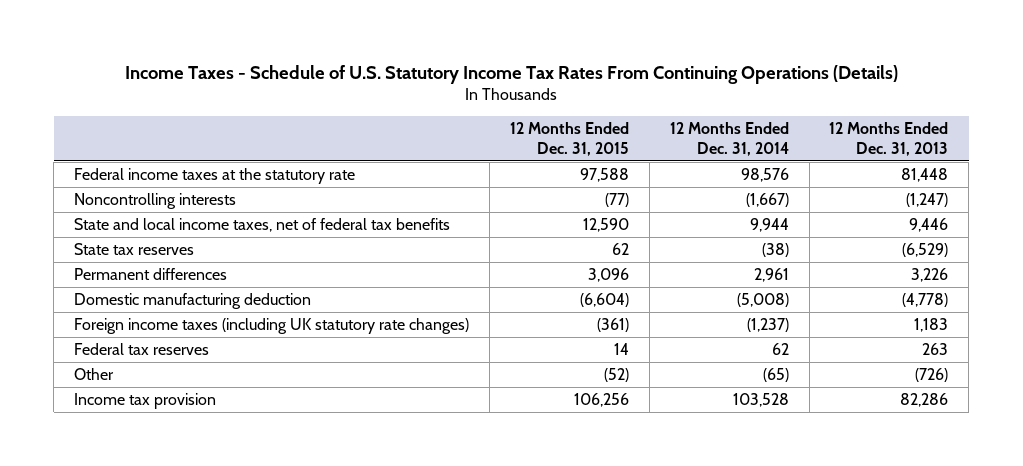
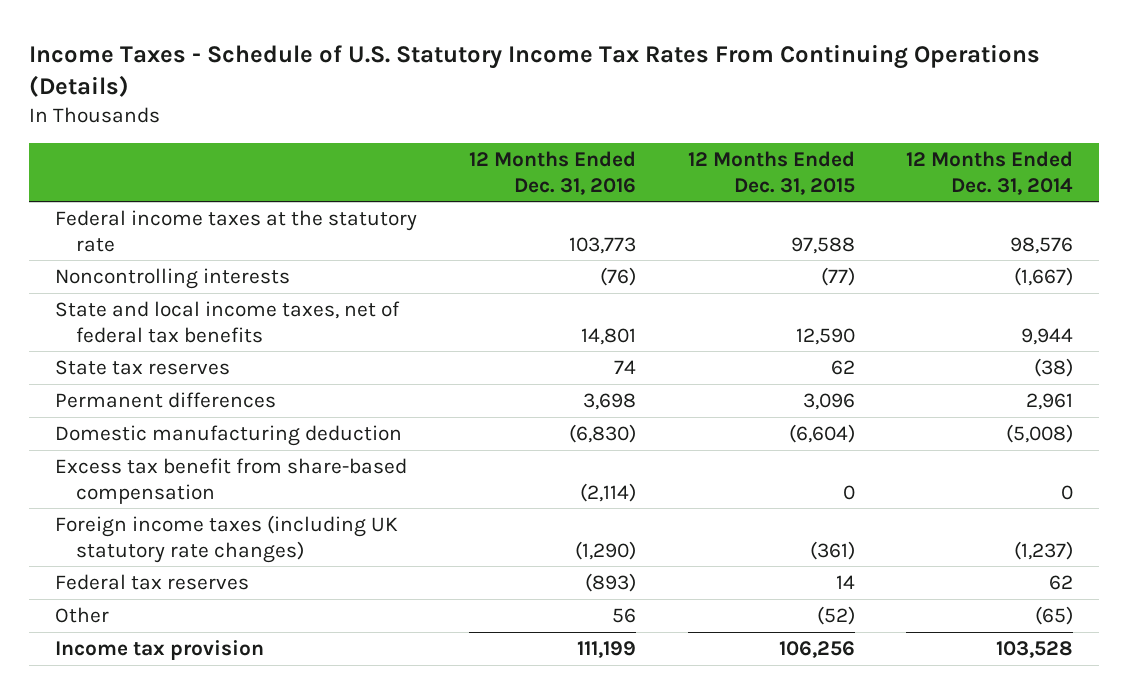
- | 12 Months Ended Dec. 31, 2015 | 12 Months Ended Dec. 31, 2014 | 12 Months Ended Dec. 31, 2013
+ | 12 Months Ended Dec. 31, 2016 | 12 Months Ended Dec. 31, 2015 | 12 Months Ended Dec. 31, 2014
+ Excess tax benefit from share-based compensation | (2,114) | 0 | 0

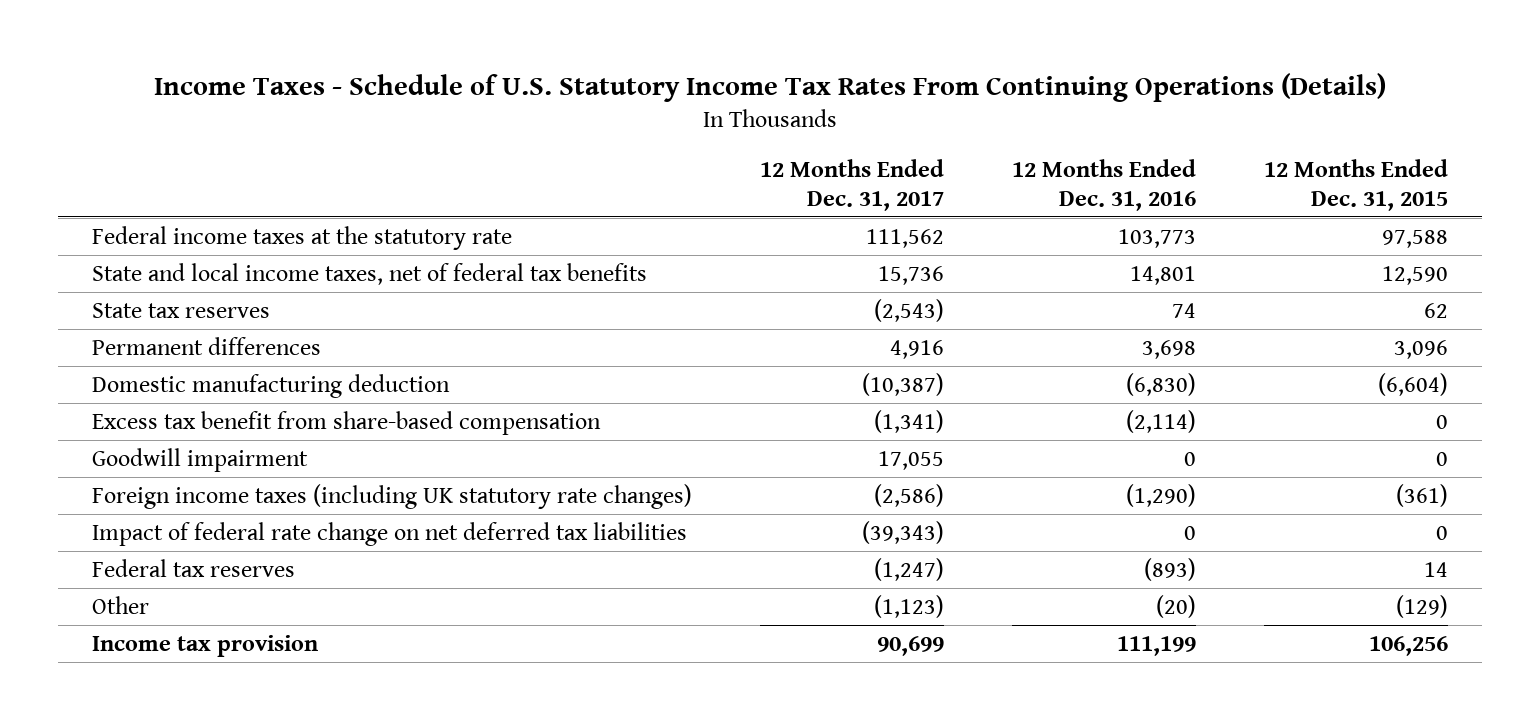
- | 12 Months Ended Dec. 31, 2016 | 12 Months Ended Dec. 31, 2015 | 12 Months Ended Dec. 31, 2014
+ | 12 Months Ended Dec. 31, 2017 | 12 Months Ended Dec. 31, 2016 | 12 Months Ended Dec. 31, 2015
- Noncontrolling interests | (76) | (77) | (1,667)
+ Goodwill impairment | 17,055 | 0 | 0
+ Impact of federal rate change on net deferred tax liabilities | (39,343) | 0 | 0
- Other | 56 | (52) | (65)
+ Other | (1,123) | (20) | (129)

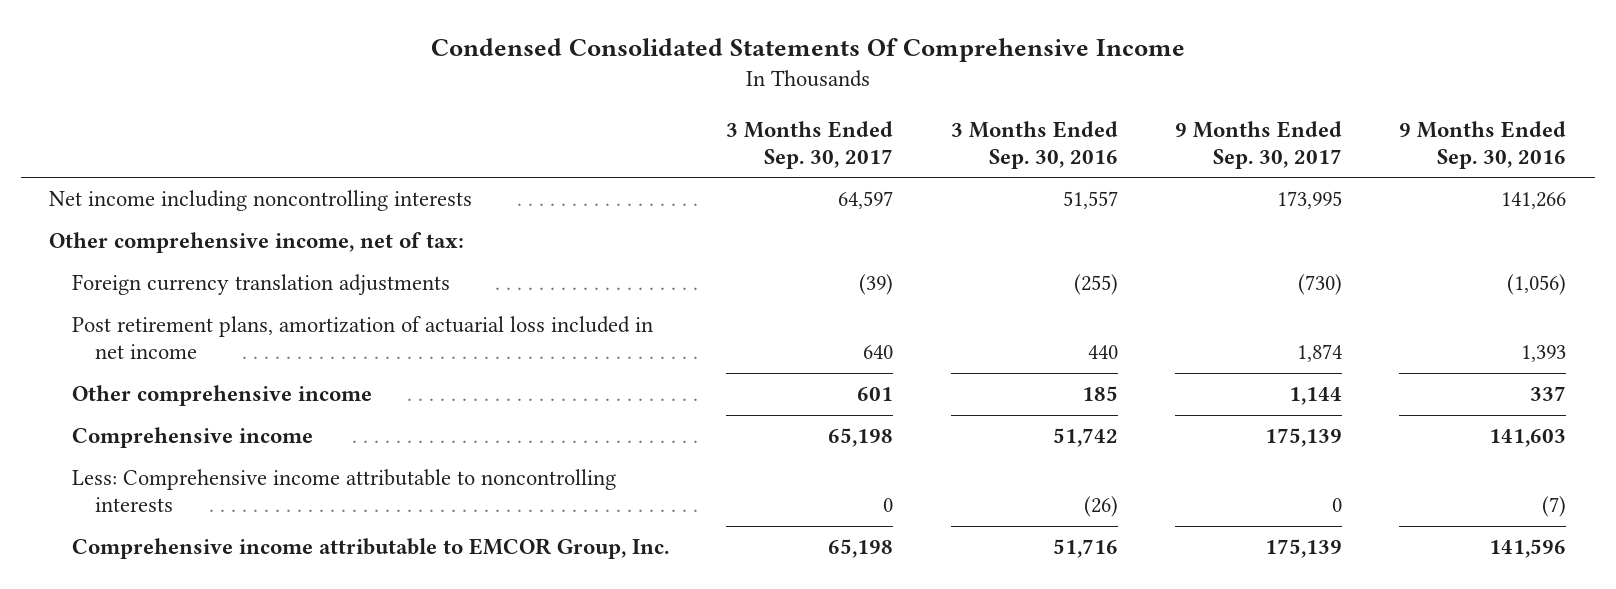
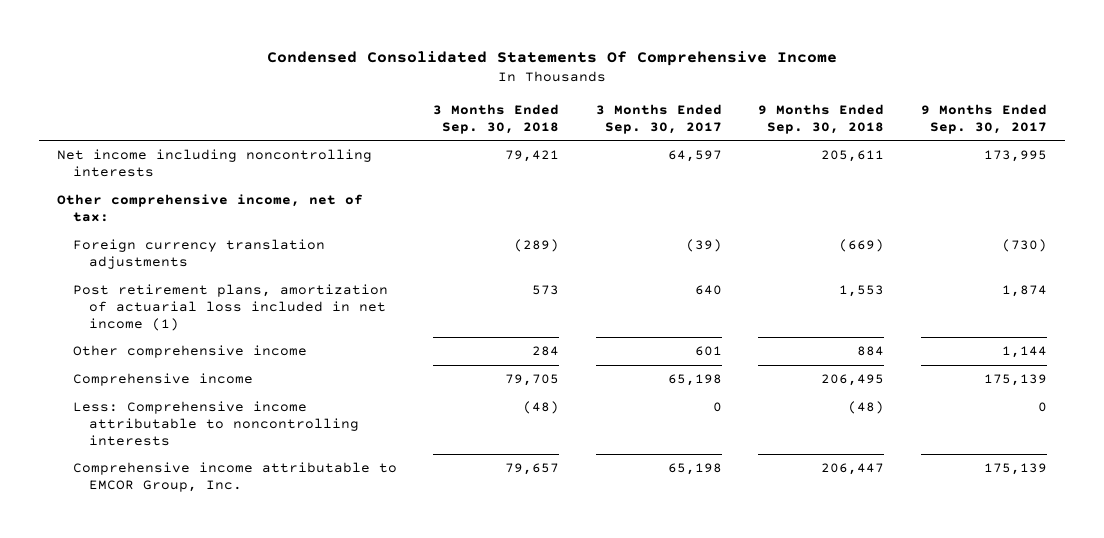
- | 3 Months Ended Sep. 30, 2017 | 3 Months Ended Sep. 30, 2016 | 9 Months Ended Sep. 30, 2017 | 9 Months Ended Sep. 30, 2016
+ | 3 Months Ended Sep. 30, 2018 | 3 Months Ended Sep. 30, 2017 | 9 Months Ended Sep. 30, 2018 | 9 Months Ended Sep. 30, 2017
- Post retirement plans, amortization of actuarial loss included in net income | 640 | 440 | 1,874 | 1,393
+ Post retirement plans, amortization of actuarial loss included in net income (1) | 573 | 640 | 1,553 | 1,874

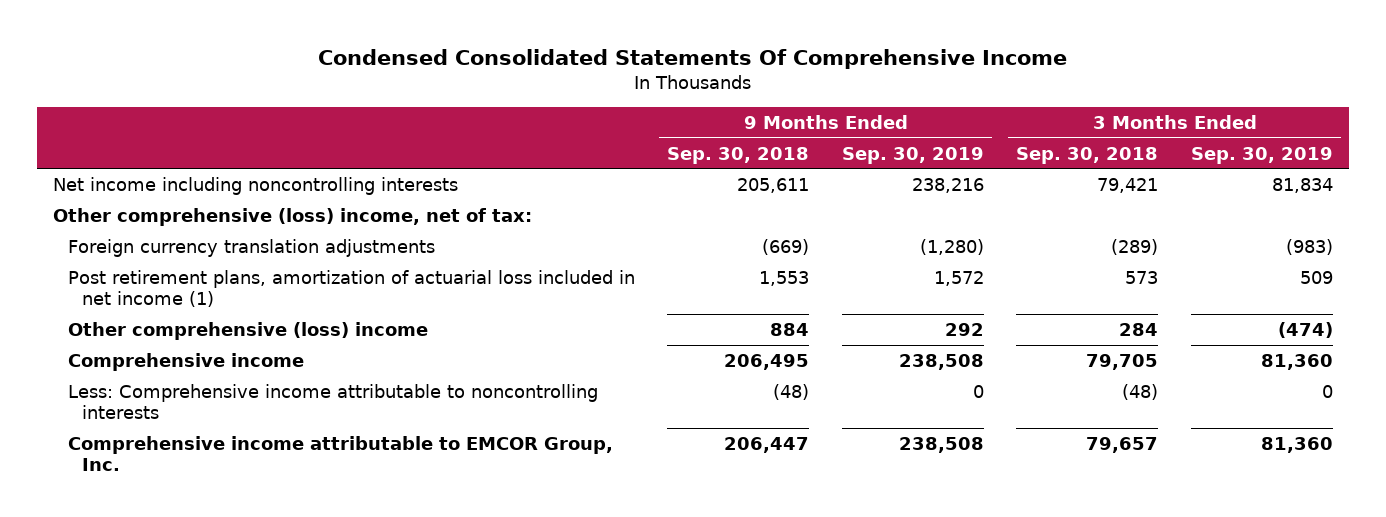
- | 3 Months Ended Sep. 30, 2018 | 3 Months Ended Sep. 30, 2017 | 9 Months Ended Sep. 30, 2018 | 9 Months Ended Sep. 30, 2017
+ | 9 Months Ended Sep. 30, 2018 | 9 Months Ended Sep. 30, 2019 | 3 Months Ended Sep. 30, 2018 | 3 Months Ended Sep. 30, 2019
- Other comprehensive income, net of tax:
+ Other comprehensive (loss) income, net of tax:
- Other comprehensive income | 284 | 601 | 884 | 1,144
+ Other comprehensive (loss) income | 884 | 292 | 284 | (474)

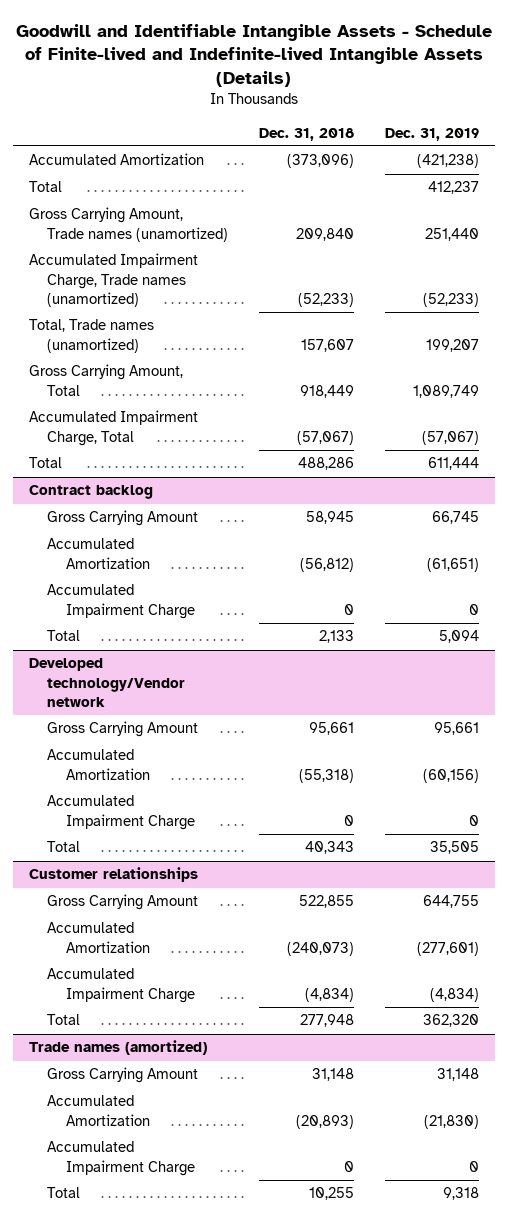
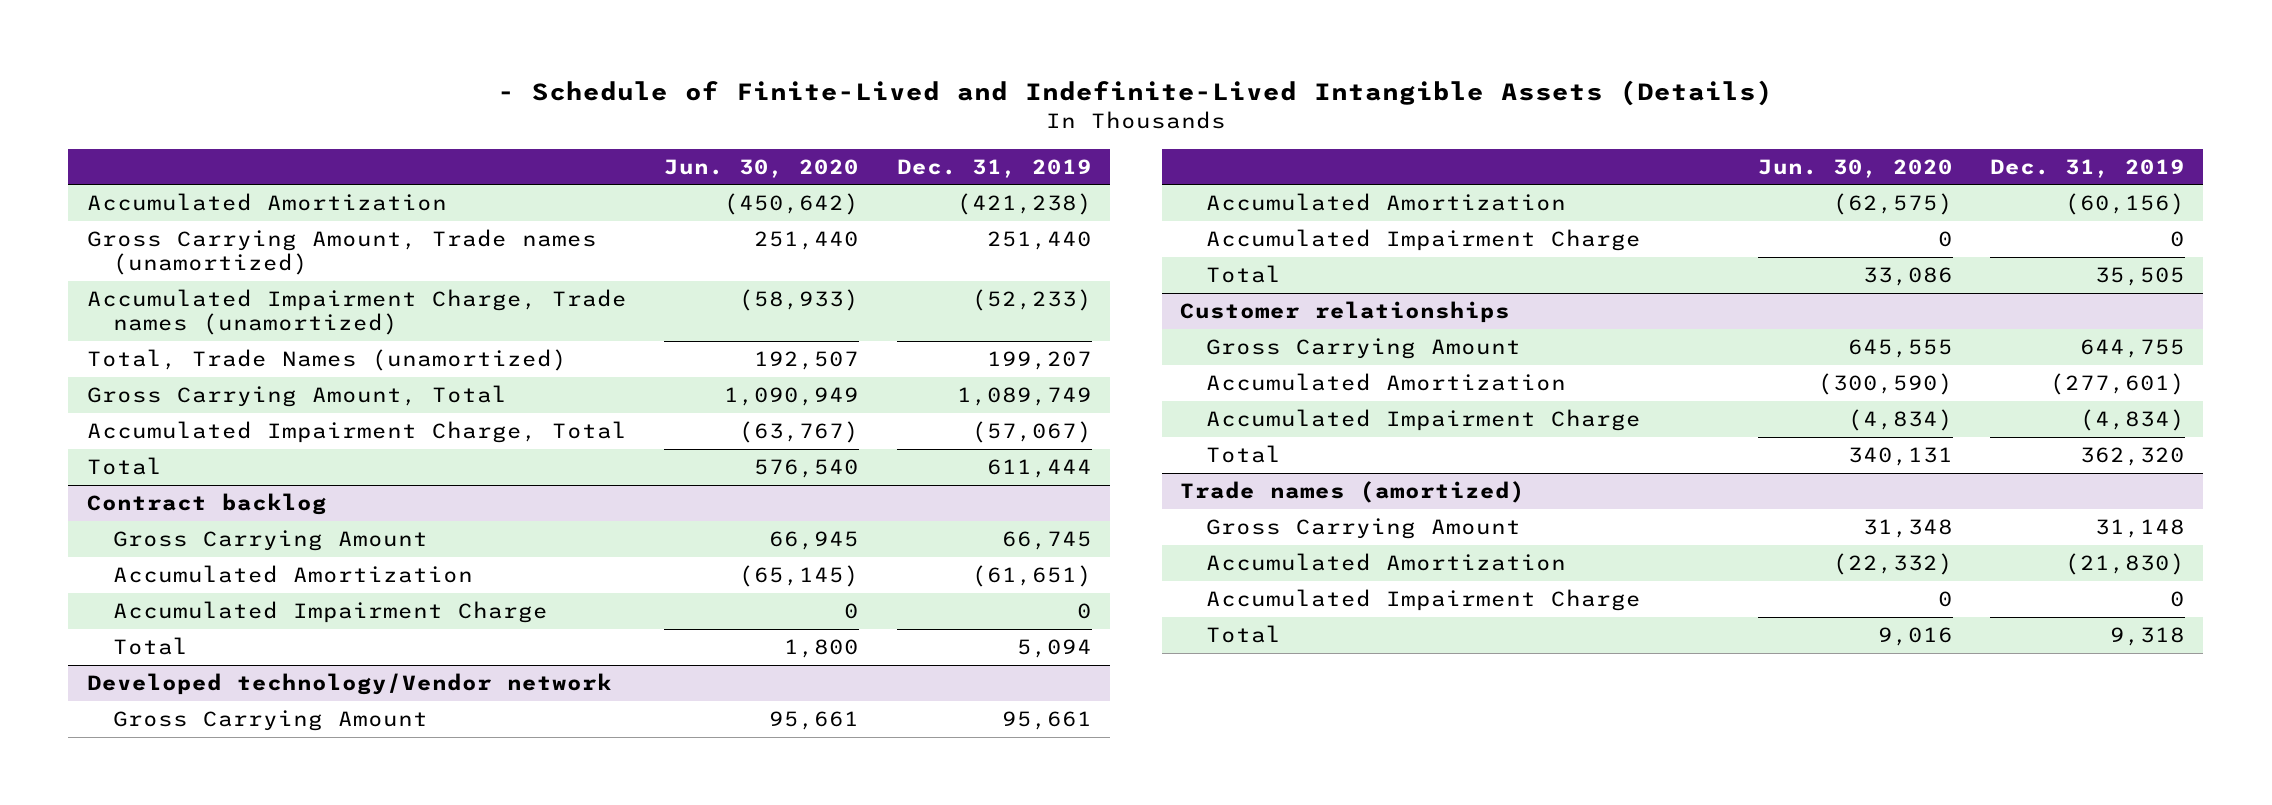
- Goodwill and Identifiable Intangible Assets - Schedule of Finite-lived and Indefinite-lived Intangible Assets (Details)
+ - Schedule of Finite-Lived and Indefinite-Lived Intangible Assets (Details)
- | Dec. 31, 2018 | Dec. 31, 2019
+ | Jun. 30, 2020 | Dec. 31, 2019
- Total | | 412,237
- Total, Trade names (unamortized) | 157,607 | 199,207
+ Total, Trade Names (unamortized) | 192,507 | 199,207

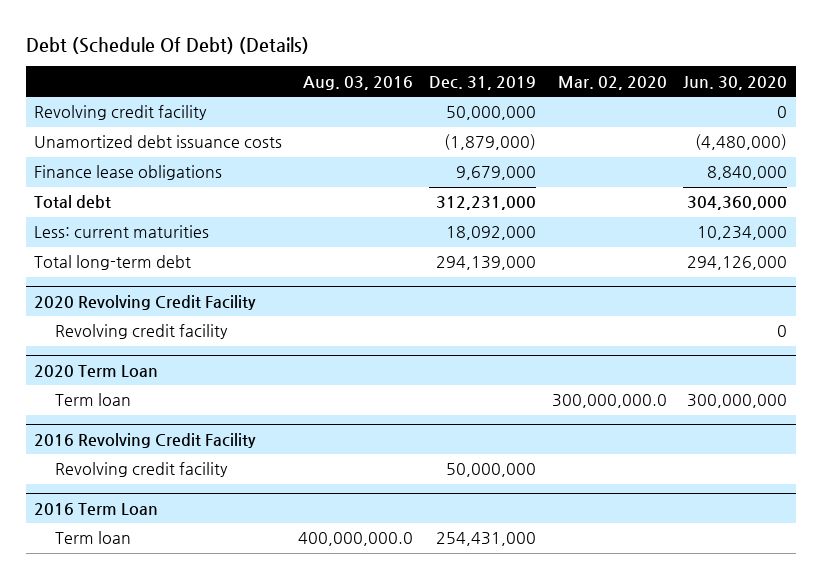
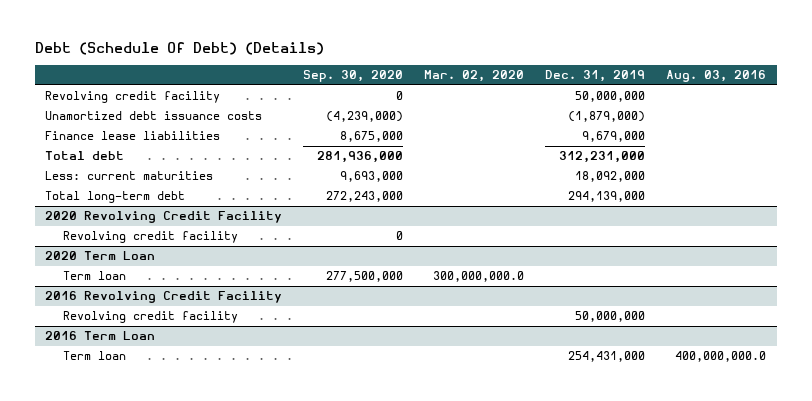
- | Aug. 03, 2016 | Dec. 31, 2019 | Mar. 02, 2020 | Jun. 30, 2020
+ | Sep. 30, 2020 | Mar. 02, 2020 | Dec. 31, 2019 | Aug. 03, 2016
- Finance lease obligations | | 9,679,000 | | 8,840,000
+ Finance lease liabilities | 8,675,000 | | 9,679,000 |

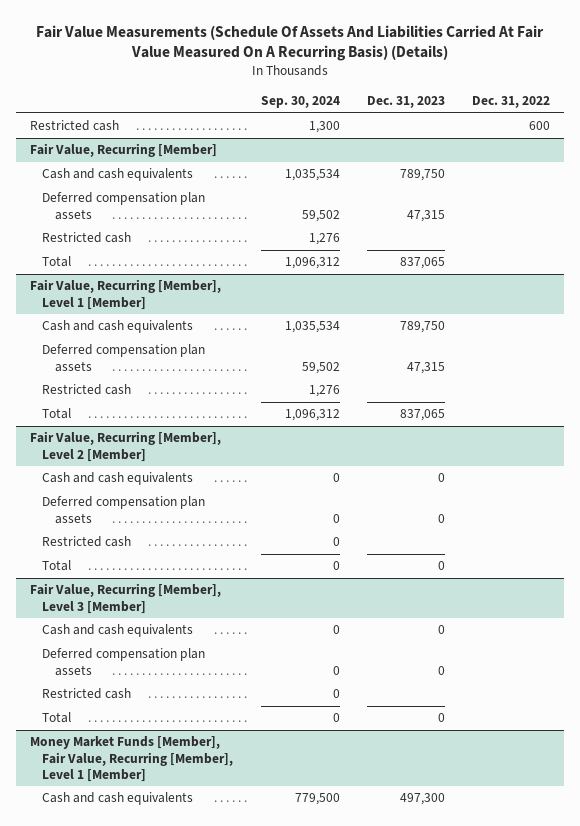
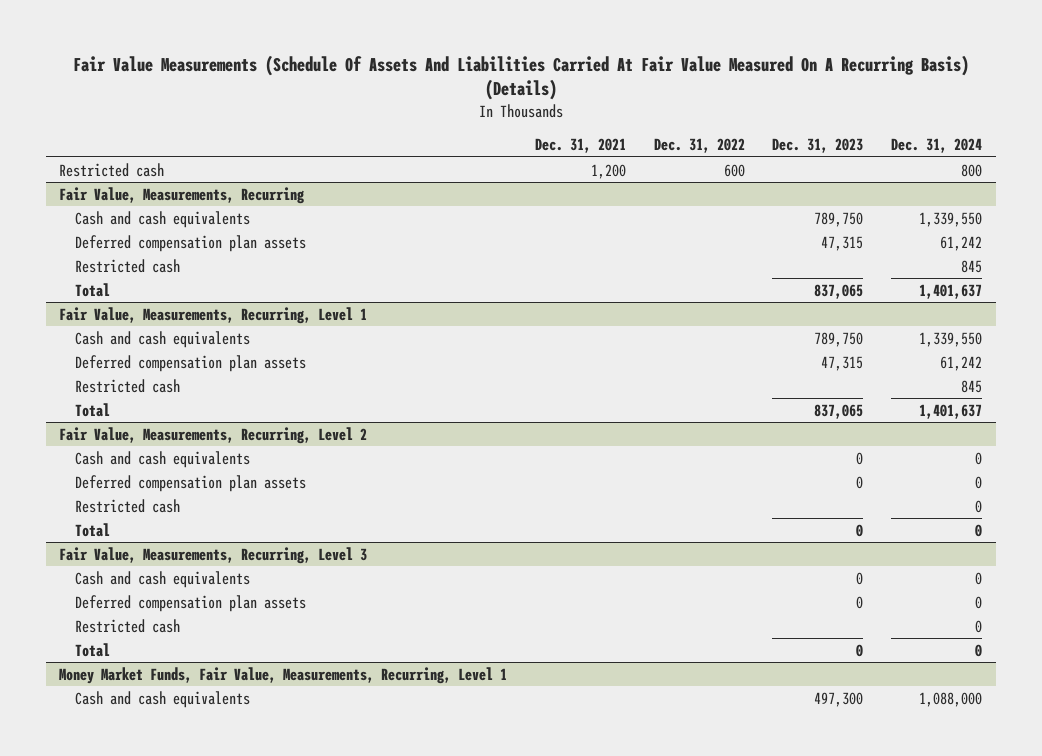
- | Sep. 30, 2024 | Dec. 31, 2023 | Dec. 31, 2022
+ | Dec. 31, 2021 | Dec. 31, 2022 | Dec. 31, 2023 | Dec. 31, 2024
- Fair Value, Recurring [Member]
+ Fair Value, Measurements, Recurring
- Fair Value, Recurring [Member], Level 1 [Member]
+ Fair Value, Measurements, Recurring, Level 1
- Fair Value, Recurring [Member], Level 2 [Member]
+ Fair Value, Measurements, Recurring, Level 2
- Fair Value, Recurring [Member], Level 3 [Member]
+ Fair Value, Measurements, Recurring, Level 3
- Money Market Funds [Member], Fair Value, Recurring [Member], Level 1 [Member]
+ Money Market Funds, Fair Value, Measurements, Recurring, Level 1

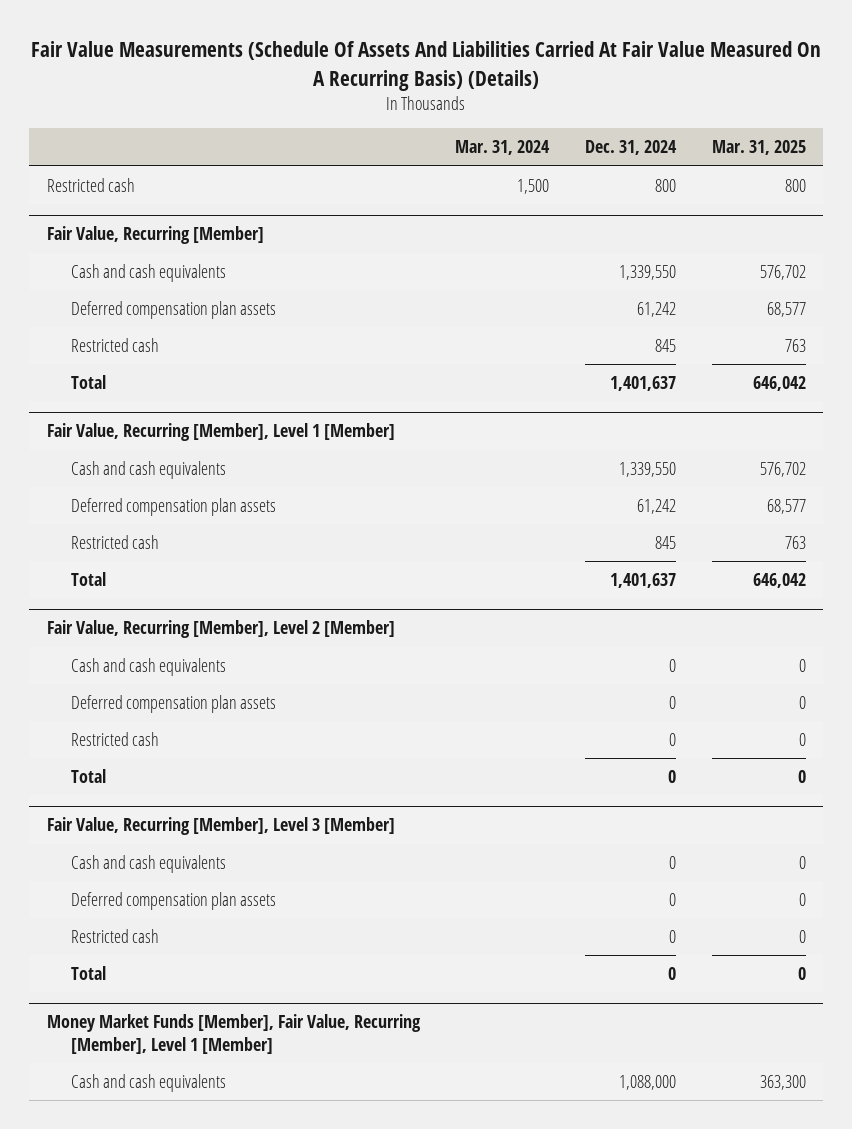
- | Dec. 31, 2021 | Dec. 31, 2022 | Dec. 31, 2023 | Dec. 31, 2024
+ | Mar. 31, 2024 | Dec. 31, 2024 | Mar. 31, 2025
- Fair Value, Measurements, Recurring
+ Fair Value, Recurring [Member]
- Fair Value, Measurements, Recurring, Level 1
+ Fair Value, Recurring [Member], Level 1 [Member]
- Fair Value, Measurements, Recurring, Level 2
+ Fair Value, Recurring [Member], Level 2 [Member]
- Fair Value, Measurements, Recurring, Level 3
+ Fair Value, Recurring [Member], Level 3 [Member]
- Money Market Funds, Fair Value, Measurements, Recurring, Level 1
+ Money Market Funds [Member], Fair Value, Recurring [Member], Level 1 [Member]

